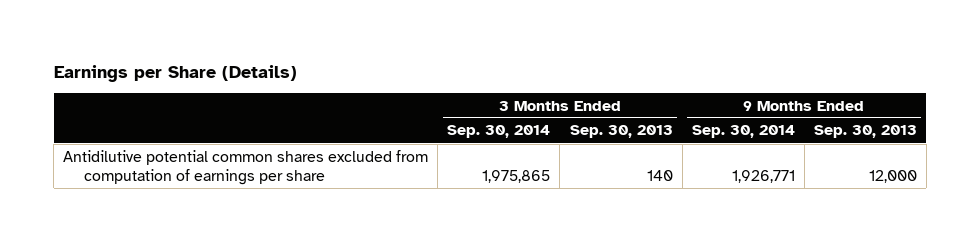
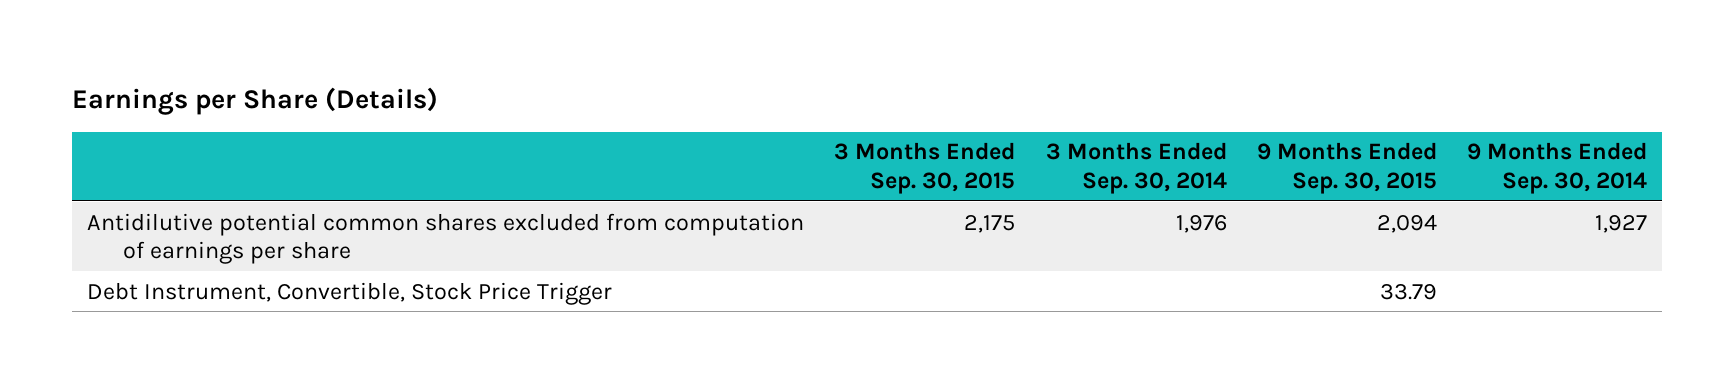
- | 3 Months Ended Sep. 30, 2014 | 3 Months Ended Sep. 30, 2013 | 9 Months Ended Sep. 30, 2014 | 9 Months Ended Sep. 30, 2013
+ | 3 Months Ended Sep. 30, 2015 | 3 Months Ended Sep. 30, 2014 | 9 Months Ended Sep. 30, 2015 | 9 Months Ended Sep. 30, 2014
- Antidilutive potential common shares excluded from computation of earnings per share | 1,975,865 | 140 | 1,926,771 | 12,000
+ Antidilutive potential common shares excluded from computation of earnings per share | 2,175 | 1,976 | 2,094 | 1,927
+ Debt Instrument, Convertible, Stock Price Trigger | | | 33.79 |

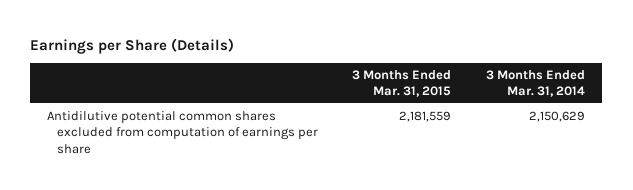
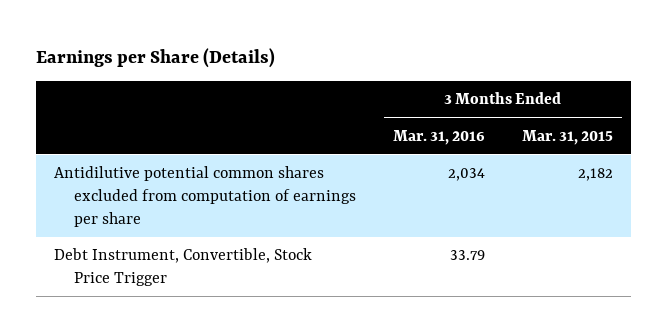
- | 3 Months Ended Mar. 31, 2015 | 3 Months Ended Mar. 31, 2014
+ | 3 Months Ended Mar. 31, 2016 | 3 Months Ended Mar. 31, 2015
- Antidilutive potential common shares excluded from computation of earnings per share | 2,181,559 | 2,150,629
+ Antidilutive potential common shares excluded from computation of earnings per share | 2,034 | 2,182
+ Debt Instrument, Convertible, Stock Price Trigger | 33.79 |

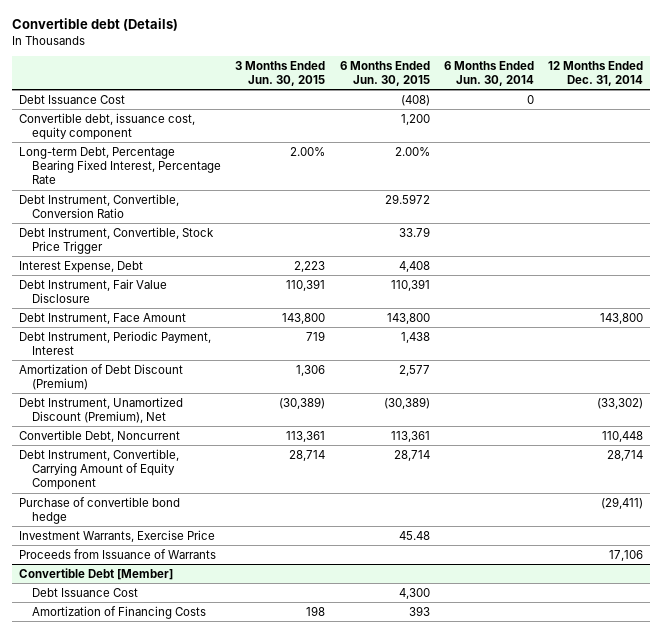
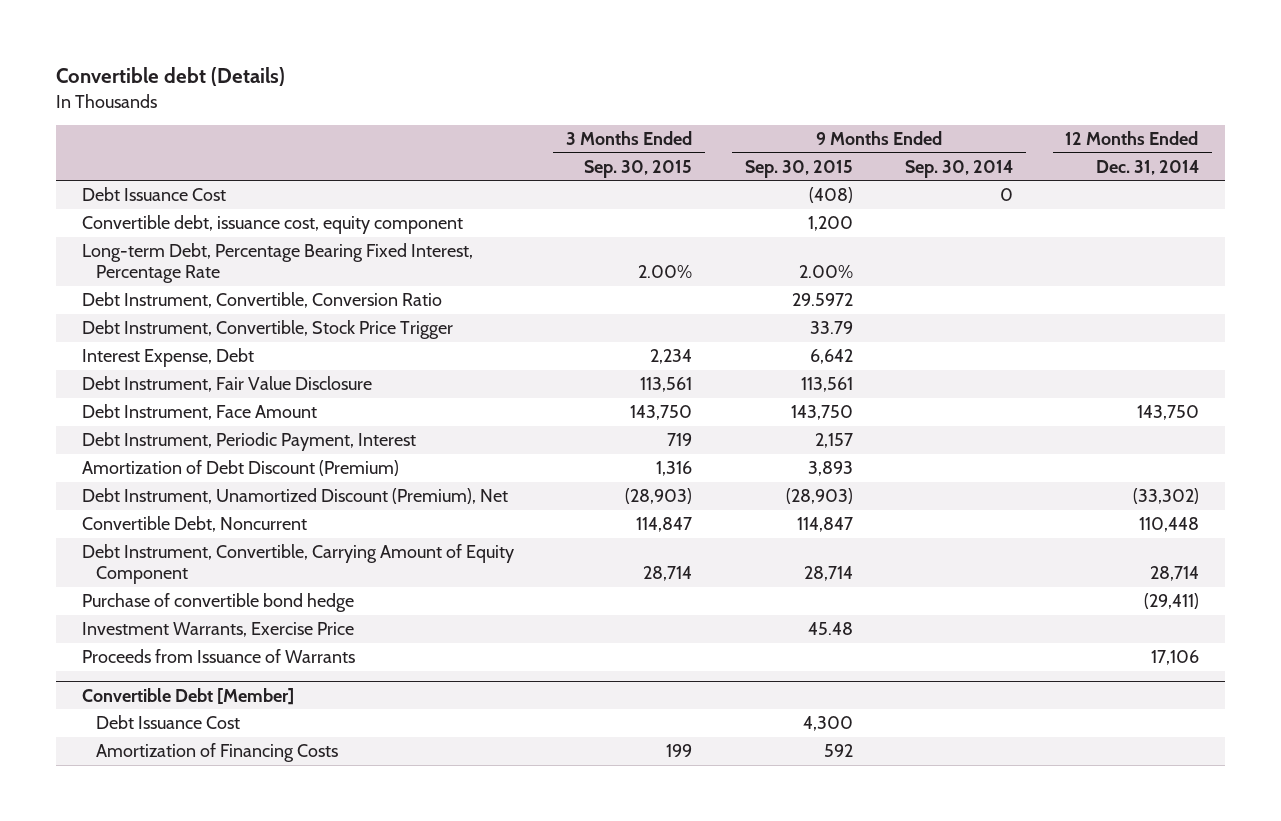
- | 3 Months Ended Jun. 30, 2015 | 6 Months Ended Jun. 30, 2015 | 6 Months Ended Jun. 30, 2014 | 12 Months Ended Dec. 31, 2014
+ | 3 Months Ended Sep. 30, 2015 | 9 Months Ended Sep. 30, 2015 | 9 Months Ended Sep. 30, 2014 | 12 Months Ended Dec. 31, 2014
- Debt Instrument, Face Amount | 143,800 | 143,800 | | 143,800
+ Debt Instrument, Face Amount | 143,750 | 143,750 | | 143,750

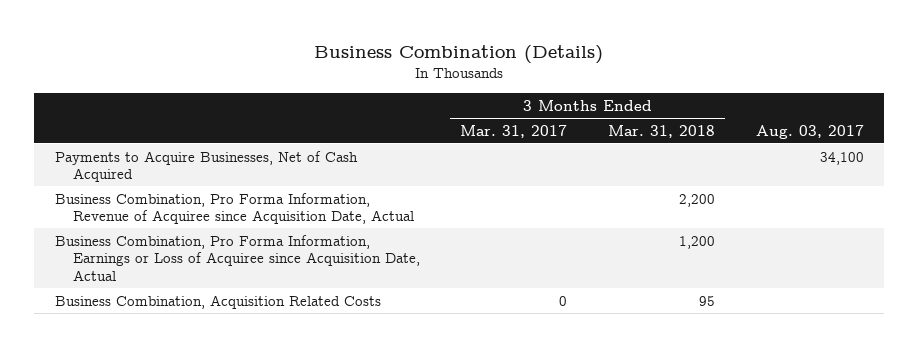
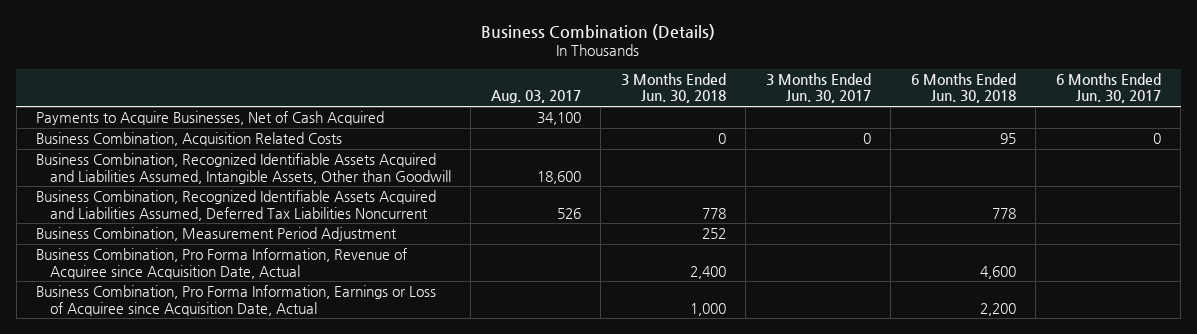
- | 3 Months Ended Mar. 31, 2017 | 3 Months Ended Mar. 31, 2018 | Aug. 03, 2017
+ | Aug. 03, 2017 | 3 Months Ended Jun. 30, 2018 | 3 Months Ended Jun. 30, 2017 | 6 Months Ended Jun. 30, 2018 | 6 Months Ended Jun. 30, 2017
moved up: Business Combination, Acquisition Related Costs | | 0 | 0 | 95 | 0
+ Business Combination, Recognized Identifiable Assets Acquired and Liabilities Assumed, Intangible Assets, Other than Goodwill | 18,600 | | | |
+ Business Combination, Recognized Identifiable Assets Acquired and Liabilities Assumed, Deferred Tax Liabilities Noncurrent | 526 | 778 | | 778 |
+ Business Combination, Measurement Period Adjustment | | 252 | | |

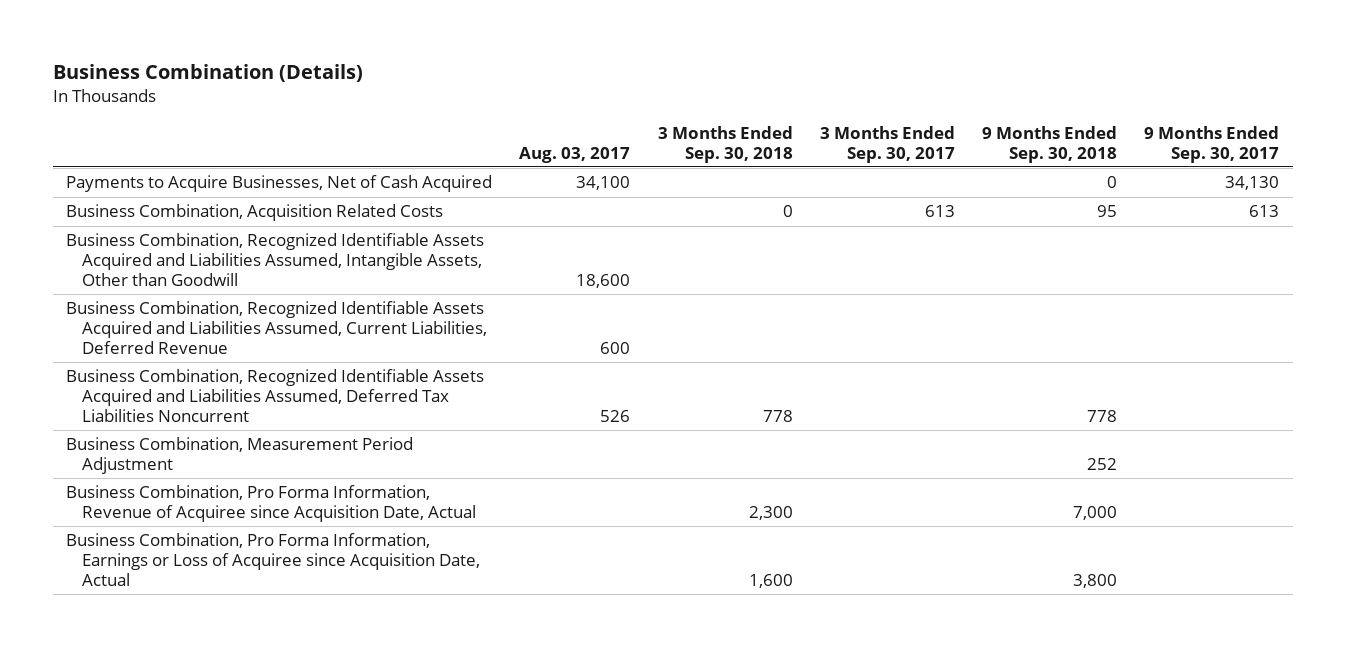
- | Aug. 03, 2017 | 3 Months Ended Jun. 30, 2018 | 3 Months Ended Jun. 30, 2017 | 6 Months Ended Jun. 30, 2018 | 6 Months Ended Jun. 30, 2017
+ | Aug. 03, 2017 | 3 Months Ended Sep. 30, 2018 | 3 Months Ended Sep. 30, 2017 | 9 Months Ended Sep. 30, 2018 | 9 Months Ended Sep. 30, 2017
+ Business Combination, Recognized Identifiable Assets Acquired and Liabilities Assumed, Current Liabilities, Deferred Revenue | 600 | | | |

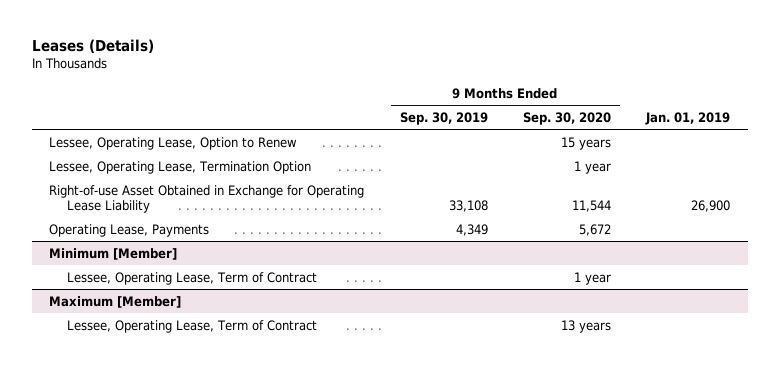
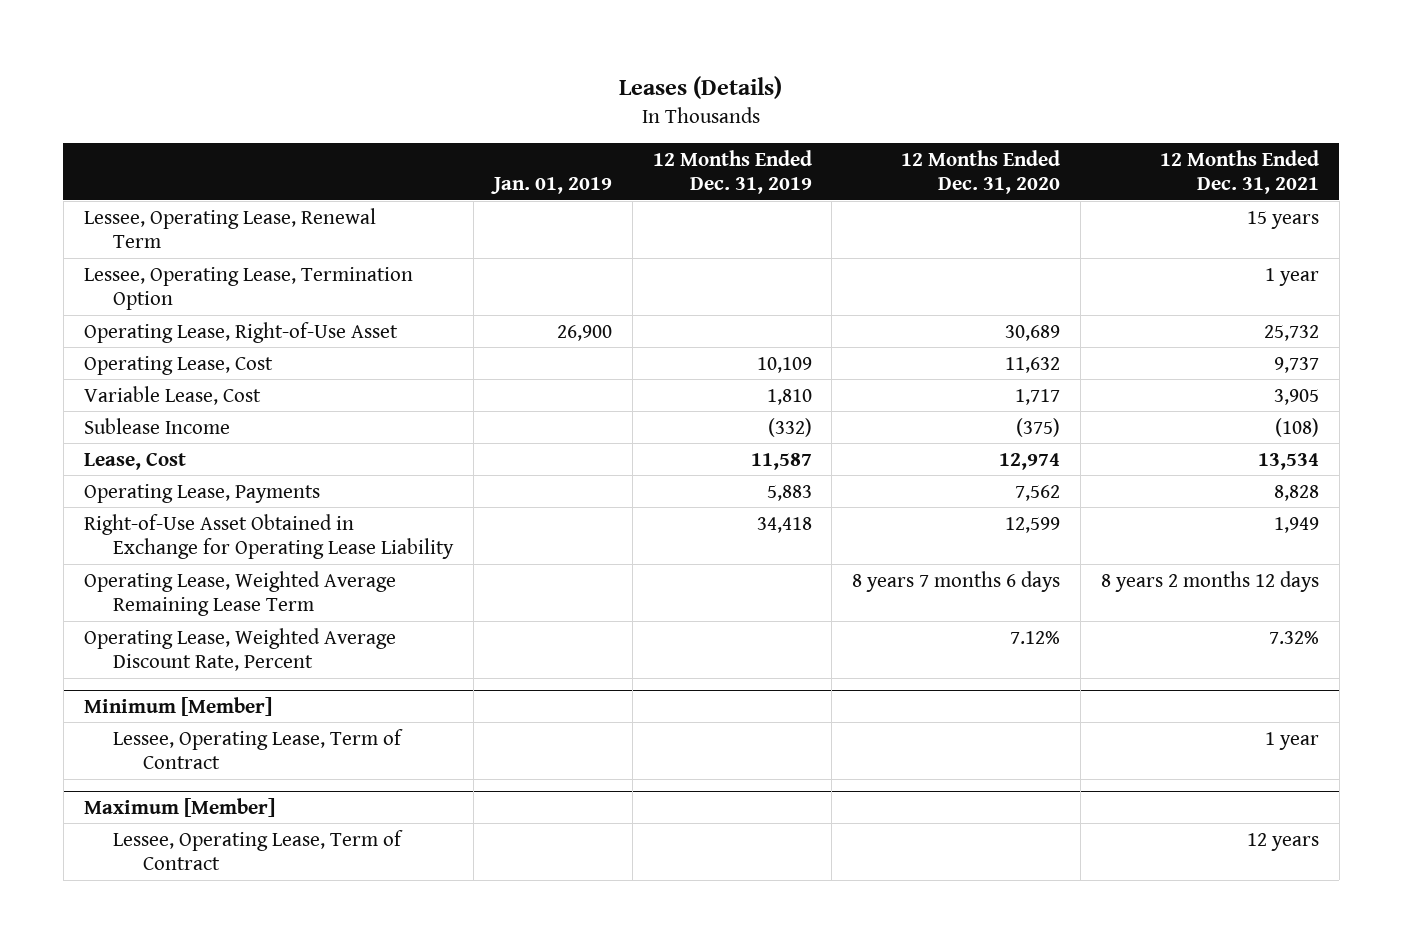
- | 9 Months Ended Sep. 30, 2019 | 9 Months Ended Sep. 30, 2020 | Jan. 01, 2019
+ | Jan. 01, 2019 | 12 Months Ended Dec. 31, 2019 | 12 Months Ended Dec. 31, 2020 | 12 Months Ended Dec. 31, 2021
- Lessee, Operating Lease, Option to Renew | | 15 years |
+ Lessee, Operating Lease, Renewal Term | | | | 15 years
- Right-of-use Asset Obtained in Exchange for Operating Lease Liability | 33,108 | 11,544 | 26,900
+ Operating Lease, Right-of-Use Asset | 26,900 | | 30,689 | 25,732
+ Operating Lease, Cost | | 10,109 | 11,632 | 9,737
+ Variable Lease, Cost | | 1,810 | 1,717 | 3,905
+ Sublease Income | | (332) | (375) | (108)
+ Lease, Cost | | 11,587 | 12,974 | 13,534
+ Right-of-Use Asset Obtained in Exchange for Operating Lease Liability | | 34,418 | 12,599 | 1,949
+ Operating Lease, Weighted Average Remaining Lease Term | | | 8 years 7 months 6 days | 8 years 2 months 12 days
+ Operating Lease, Weighted Average Discount Rate, Percent | | | 7.12% | 7.32%

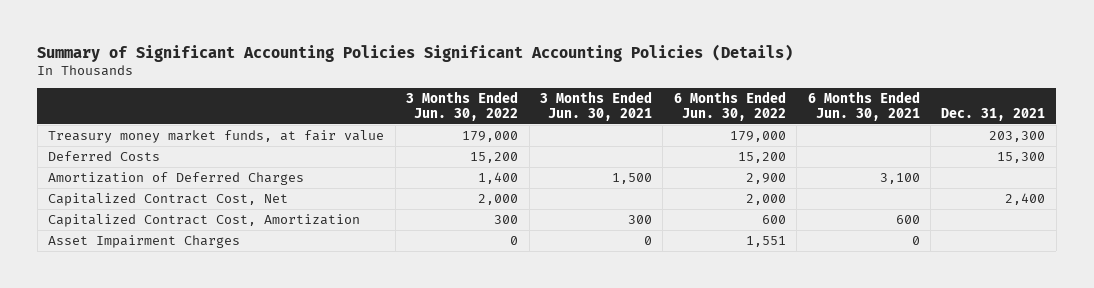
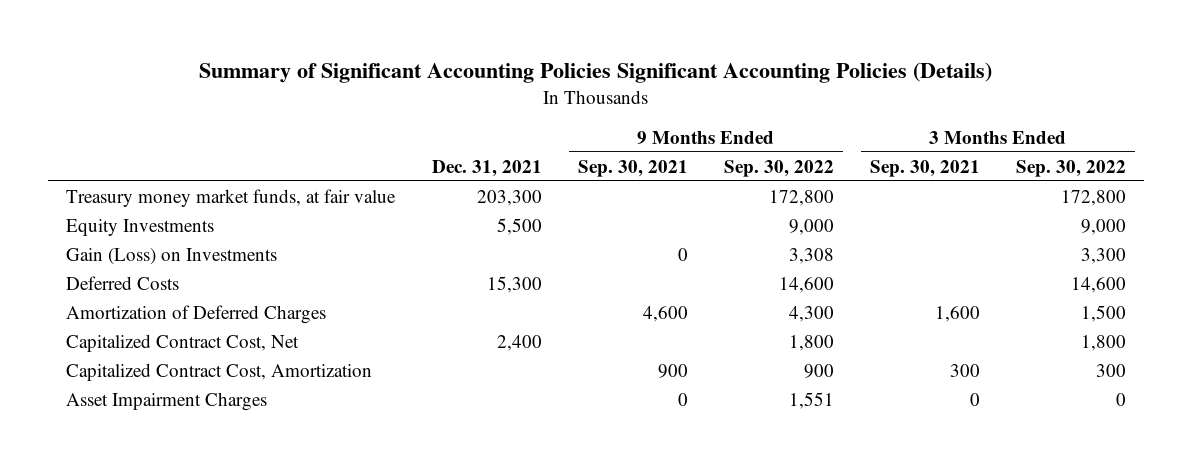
- | 3 Months Ended Jun. 30, 2022 | 3 Months Ended Jun. 30, 2021 | 6 Months Ended Jun. 30, 2022 | 6 Months Ended Jun. 30, 2021 | Dec. 31, 2021
+ | Dec. 31, 2021 | 9 Months Ended Sep. 30, 2021 | 9 Months Ended Sep. 30, 2022 | 3 Months Ended Sep. 30, 2021 | 3 Months Ended Sep. 30, 2022
+ Equity Investments | 5,500 | | 9,000 | | 9,000
+ Gain (Loss) on Investments | | 0 | 3,308 | | 3,300

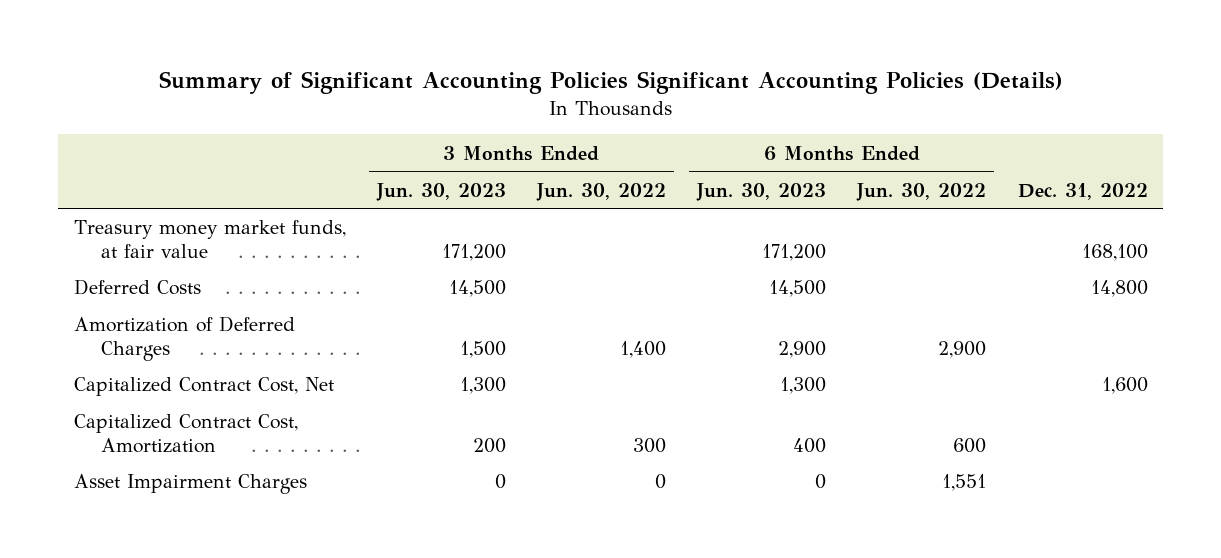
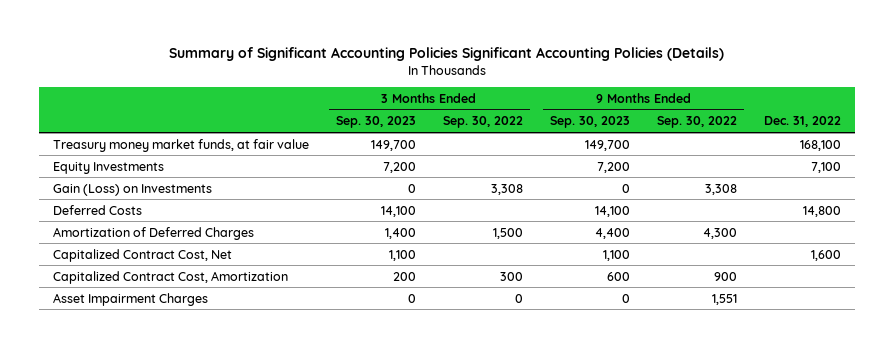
- | 3 Months Ended Jun. 30, 2023 | 3 Months Ended Jun. 30, 2022 | 6 Months Ended Jun. 30, 2023 | 6 Months Ended Jun. 30, 2022 | Dec. 31, 2022
+ | 3 Months Ended Sep. 30, 2023 | 3 Months Ended Sep. 30, 2022 | 9 Months Ended Sep. 30, 2023 | 9 Months Ended Sep. 30, 2022 | Dec. 31, 2022
+ Equity Investments | 7,200 | | 7,200 | | 7,100
+ Gain (Loss) on Investments | 0 | 3,308 | 0 | 3,308 |

